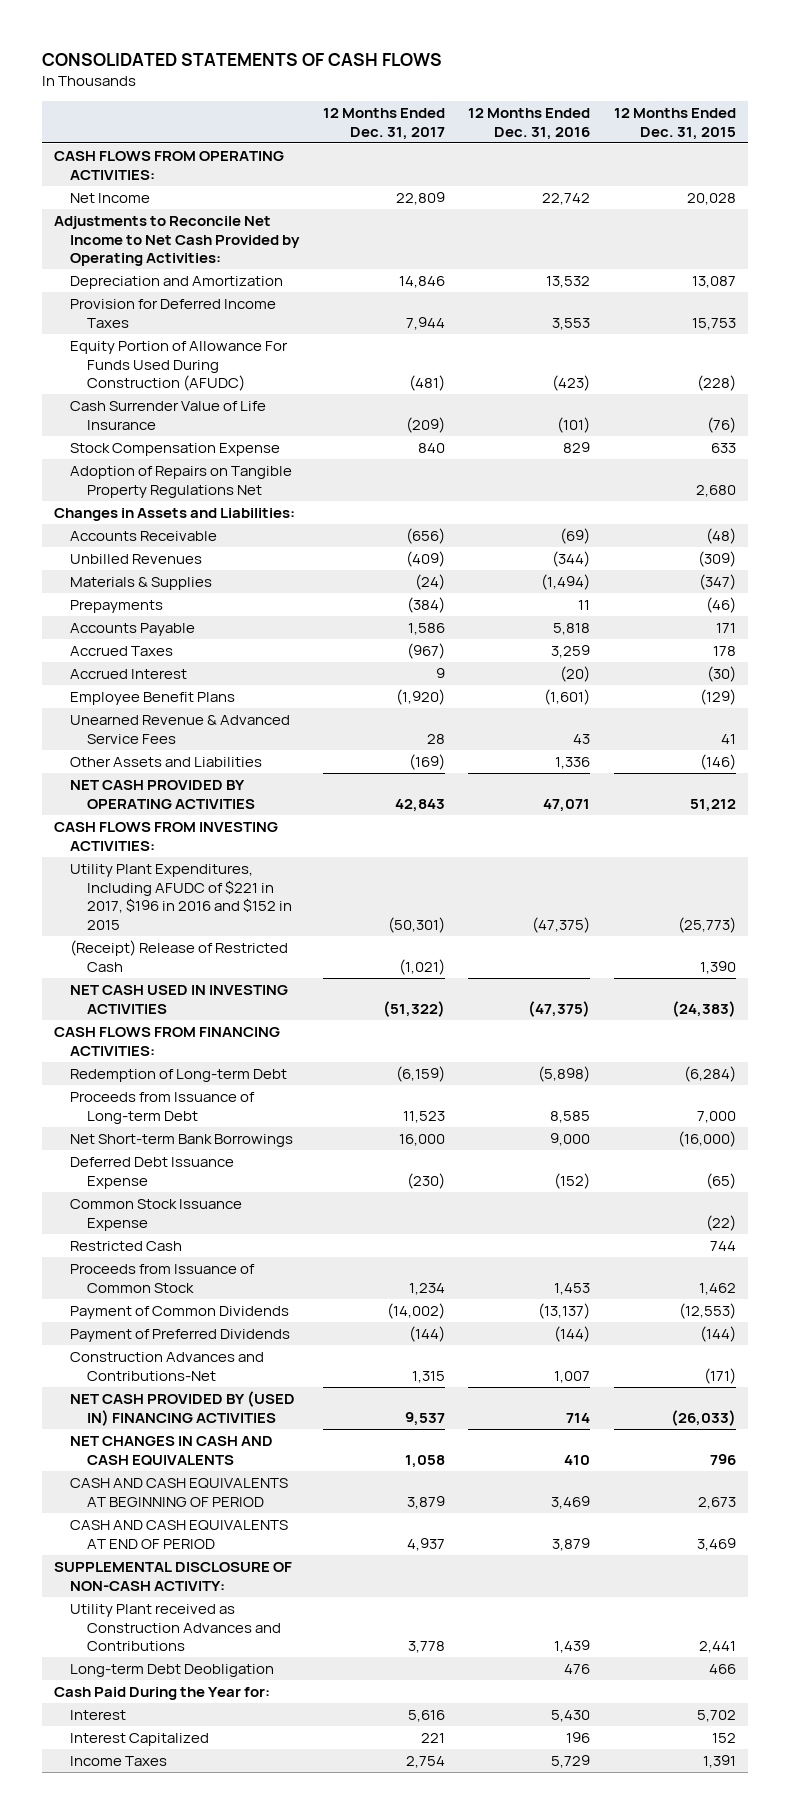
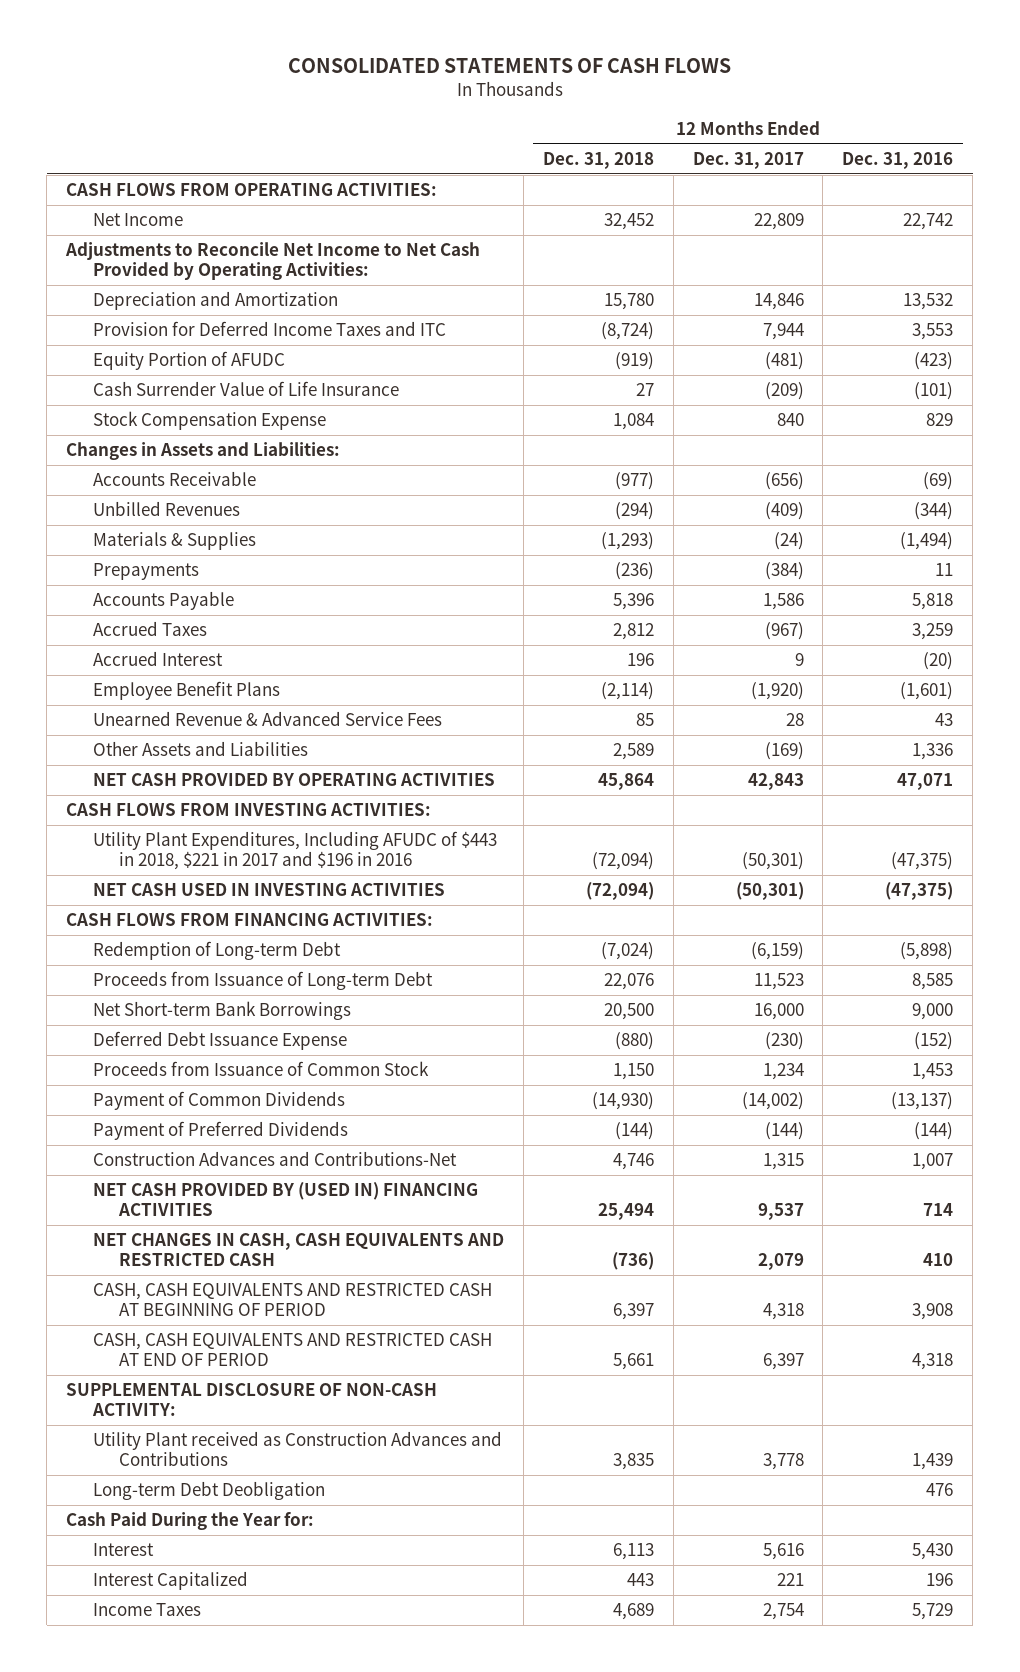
- | 12 Months Ended Dec. 31, 2017 | 12 Months Ended Dec. 31, 2016 | 12 Months Ended Dec. 31, 2015
+ | 12 Months Ended Dec. 31, 2018 | 12 Months Ended Dec. 31, 2017 | 12 Months Ended Dec. 31, 2016
- Provision for Deferred Income Taxes | 7,944 | 3,553 | 15,753
- Equity Portion of Allowance For Funds Used During Construction (AFUDC) | (481) | (423) | (228)
+ Provision for Deferred Income Taxes and ITC | (8,724) | 7,944 | 3,553
+ Equity Portion of AFUDC | (919) | (481) | (423)
- Adoption of Repairs on Tangible Property Regulations Net | | | 2,680
- Utility Plant Expenditures, Including AFUDC of $221 in 2017, $196 in 2016 and $152 in 2015 | (50,301) | (47,375) | (25,773)
- (Receipt) Release of Restricted Cash | (1,021) | | 1,390
- NET CASH USED IN INVESTING ACTIVITIES | (51,322) | (47,375) | (24,383)
+ Utility Plant Expenditures, Including AFUDC of $443 in 2018, $221 in 2017 and $196 in 2016 | (72,094) | (50,301) | (47,375)
+ NET CASH USED IN INVESTING ACTIVITIES | (72,094) | (50,301) | (47,375)
- Common Stock Issuance Expense | | | (22)
- Restricted Cash | | | 744
- NET CHANGES IN CASH AND CASH EQUIVALENTS | 1,058 | 410 | 796
- CASH AND CASH EQUIVALENTS AT BEGINNING OF PERIOD | 3,879 | 3,469 | 2,673
- CASH AND CASH EQUIVALENTS AT END OF PERIOD | 4,937 | 3,879 | 3,469
+ NET CHANGES IN CASH, CASH EQUIVALENTS AND RESTRICTED CASH | (736) | 2,079 | 410
+ CASH, CASH EQUIVALENTS AND RESTRICTED CASH AT BEGINNING OF PERIOD | 6,397 | 4,318 | 3,908
+ CASH, CASH EQUIVALENTS AND RESTRICTED CASH AT END OF PERIOD | 5,661 | 6,397 | 4,318

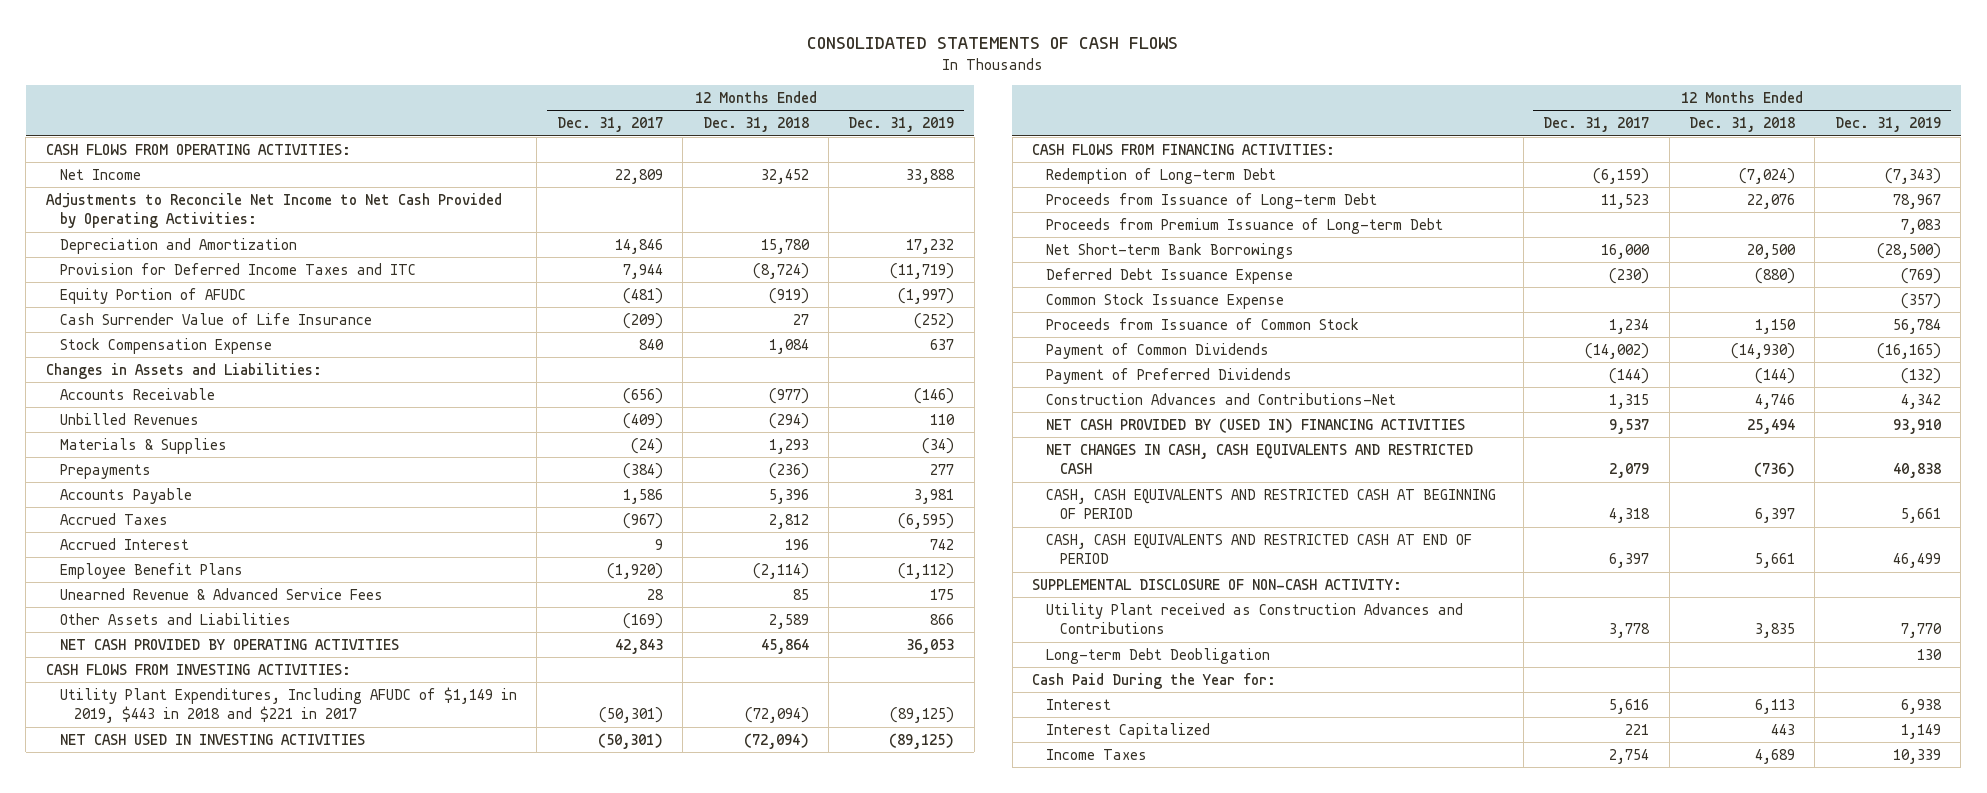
- | 12 Months Ended Dec. 31, 2018 | 12 Months Ended Dec. 31, 2017 | 12 Months Ended Dec. 31, 2016
+ | 12 Months Ended Dec. 31, 2017 | 12 Months Ended Dec. 31, 2018 | 12 Months Ended Dec. 31, 2019
- Materials & Supplies | (1,293) | (24) | (1,494)
+ Materials & Supplies | (24) | 1,293 | (34)
- Utility Plant Expenditures, Including AFUDC of $443 in 2018, $221 in 2017 and $196 in 2016 | (72,094) | (50,301) | (47,375)
+ Utility Plant Expenditures, Including AFUDC of $1,149 in 2019, $443 in 2018 and $221 in 2017 | (50,301) | (72,094) | (89,125)
+ Proceeds from Premium Issuance of Long-term Debt | | | 7,083
+ Common Stock Issuance Expense | | | (357)

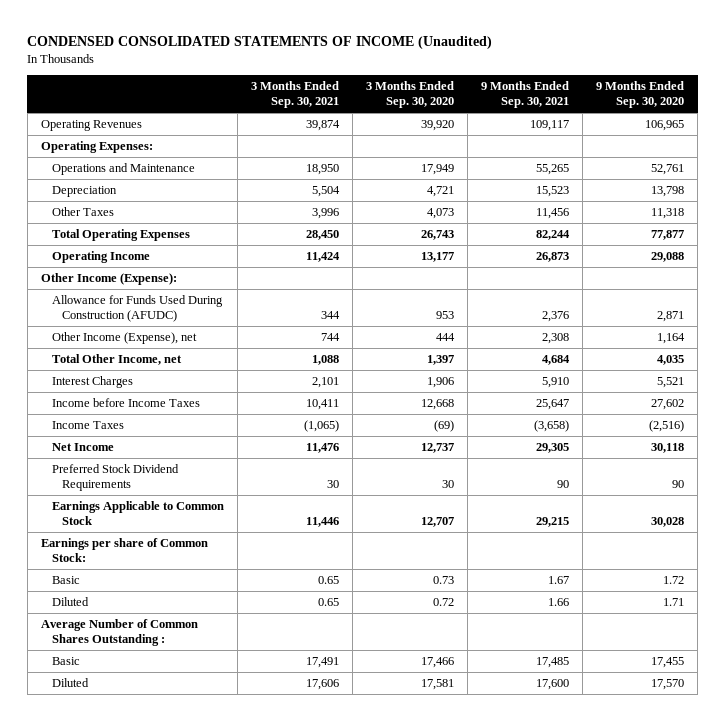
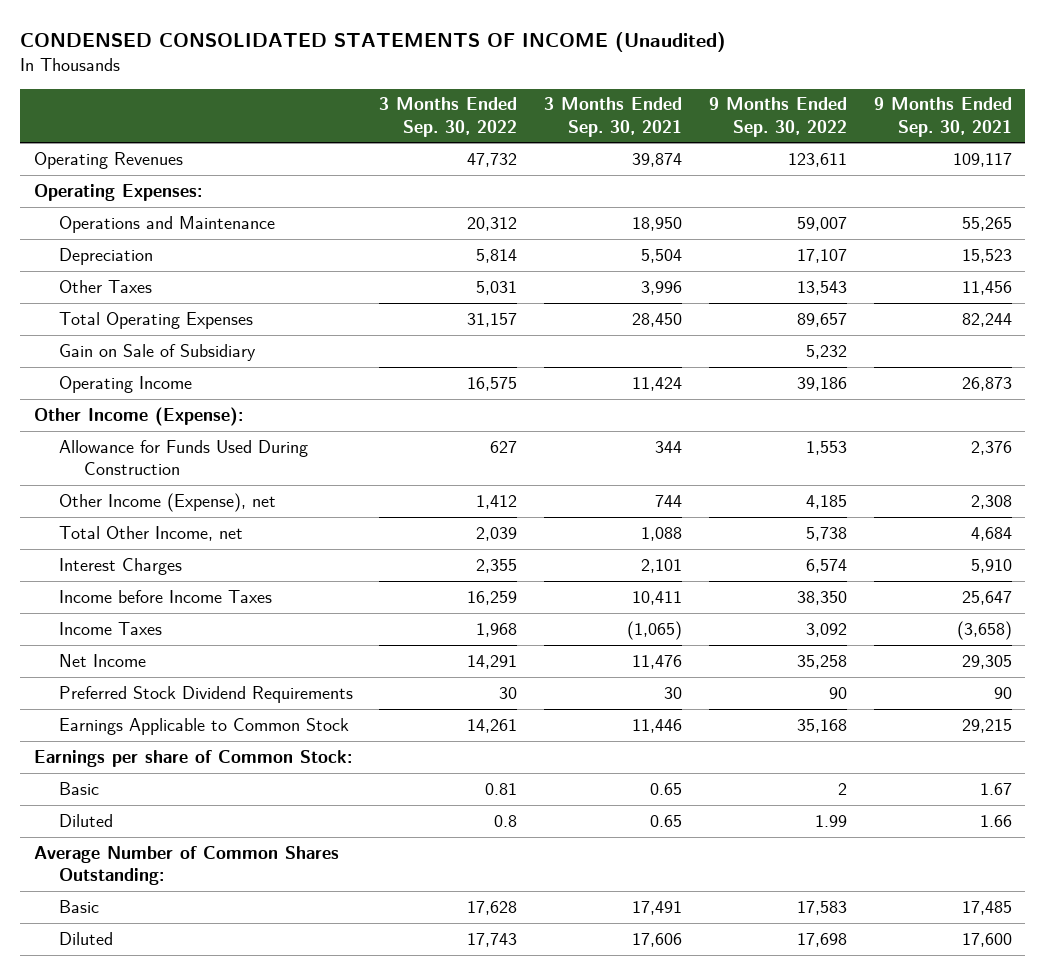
- | 3 Months Ended Sep. 30, 2021 | 3 Months Ended Sep. 30, 2020 | 9 Months Ended Sep. 30, 2021 | 9 Months Ended Sep. 30, 2020
+ | 3 Months Ended Sep. 30, 2022 | 3 Months Ended Sep. 30, 2021 | 9 Months Ended Sep. 30, 2022 | 9 Months Ended Sep. 30, 2021
+ Gain on Sale of Subsidiary | | | 5,232 |
- Allowance for Funds Used During Construction (AFUDC) | 344 | 953 | 2,376 | 2,871
+ Allowance for Funds Used During Construction | 627 | 344 | 1,553 | 2,376
- Average Number of Common Shares Outstanding :
+ Average Number of Common Shares Outstanding:

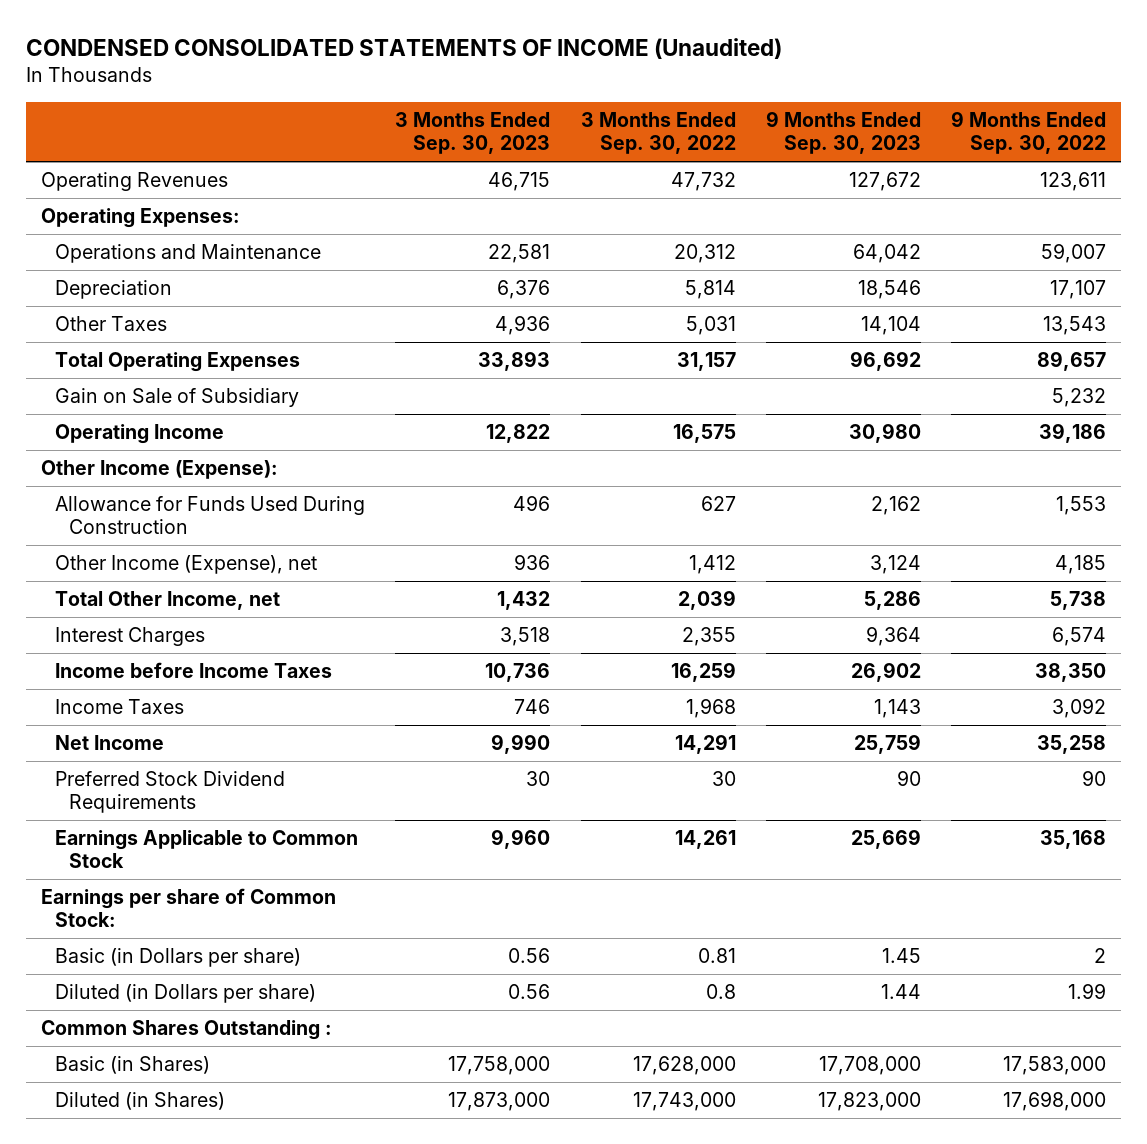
- | 3 Months Ended Sep. 30, 2022 | 3 Months Ended Sep. 30, 2021 | 9 Months Ended Sep. 30, 2022 | 9 Months Ended Sep. 30, 2021
+ | 3 Months Ended Sep. 30, 2023 | 3 Months Ended Sep. 30, 2022 | 9 Months Ended Sep. 30, 2023 | 9 Months Ended Sep. 30, 2022
- Basic | 0.81 | 0.65 | 2 | 1.67
- Diluted | 0.8 | 0.65 | 1.99 | 1.66
- Average Number of Common Shares Outstanding:
- Basic | 17,628 | 17,491 | 17,583 | 17,485
- Diluted | 17,743 | 17,606 | 17,698 | 17,600
+ Basic (in Dollars per share) | 0.56 | 0.81 | 1.45 | 2
+ Diluted (in Dollars per share) | 0.56 | 0.8 | 1.44 | 1.99
+ Common Shares Outstanding :
+ Basic (in Shares) | 17,758,000 | 17,628,000 | 17,708,000 | 17,583,000
+ Diluted (in Shares) | 17,873,000 | 17,743,000 | 17,823,000 | 17,698,000

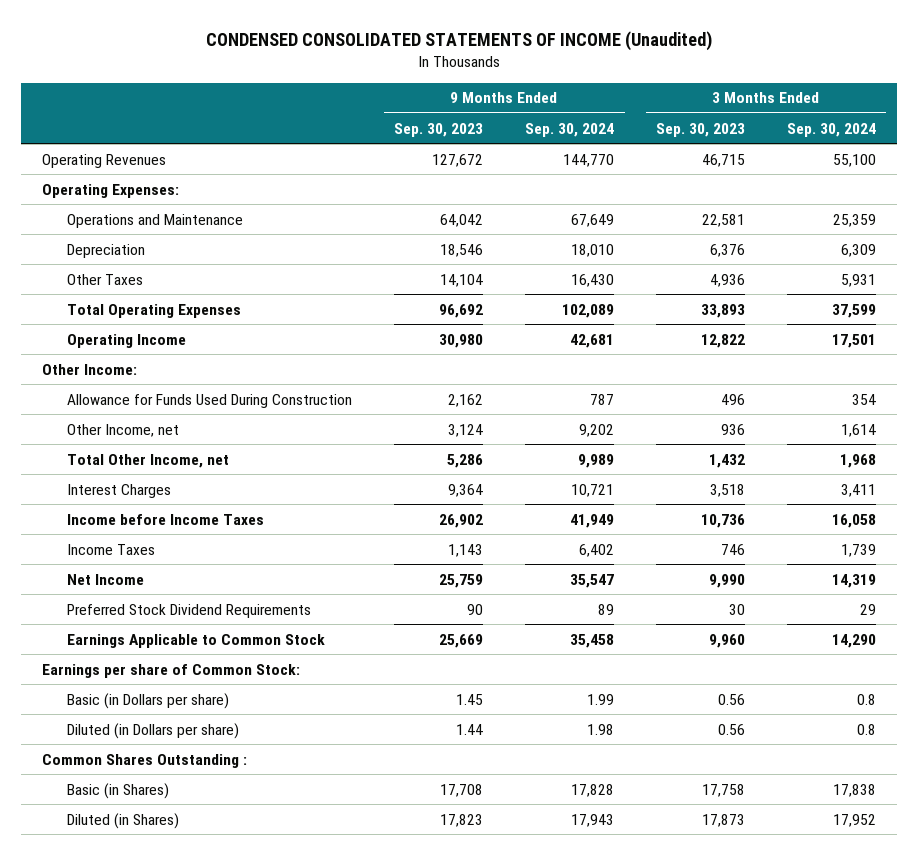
- | 3 Months Ended Sep. 30, 2023 | 3 Months Ended Sep. 30, 2022 | 9 Months Ended Sep. 30, 2023 | 9 Months Ended Sep. 30, 2022
+ | 9 Months Ended Sep. 30, 2023 | 9 Months Ended Sep. 30, 2024 | 3 Months Ended Sep. 30, 2023 | 3 Months Ended Sep. 30, 2024
- Gain on Sale of Subsidiary | | | | 5,232
- Other Income (Expense):
+ Other Income:
- Other Income (Expense), net | 936 | 1,412 | 3,124 | 4,185
+ Other Income, net | 3,124 | 9,202 | 936 | 1,614
- Basic (in Shares) | 17,758,000 | 17,628,000 | 17,708,000 | 17,583,000
- Diluted (in Shares) | 17,873,000 | 17,743,000 | 17,823,000 | 17,698,000
+ Basic (in Shares) | 17,708 | 17,828 | 17,758 | 17,838
+ Diluted (in Shares) | 17,823 | 17,943 | 17,873 | 17,952

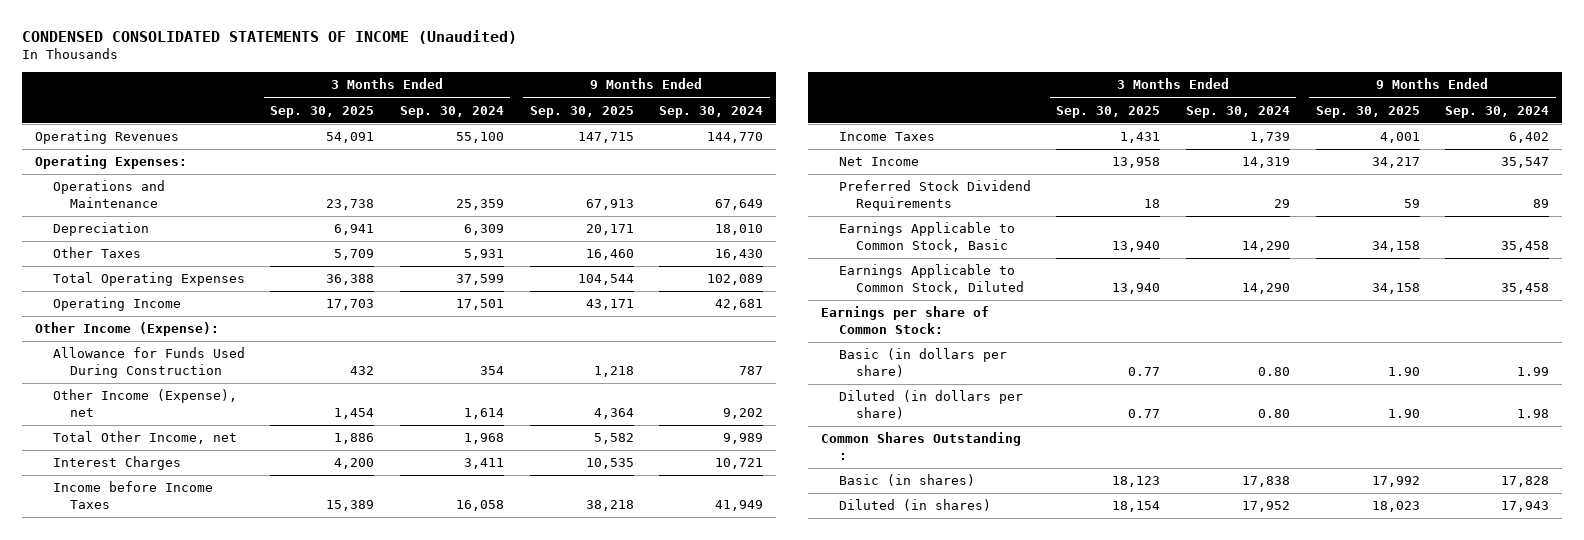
- | 9 Months Ended Sep. 30, 2023 | 9 Months Ended Sep. 30, 2024 | 3 Months Ended Sep. 30, 2023 | 3 Months Ended Sep. 30, 2024
+ | 3 Months Ended Sep. 30, 2025 | 3 Months Ended Sep. 30, 2024 | 9 Months Ended Sep. 30, 2025 | 9 Months Ended Sep. 30, 2024
- Other Income:
+ Other Income (Expense):
- Other Income, net | 3,124 | 9,202 | 936 | 1,614
+ Other Income (Expense), net | 1,454 | 1,614 | 4,364 | 9,202
- Earnings Applicable to Common Stock | 25,669 | 35,458 | 9,960 | 14,290
+ Earnings Applicable to Common Stock, Basic | 13,940 | 14,290 | 34,158 | 35,458
+ Earnings Applicable to Common Stock, Diluted | 13,940 | 14,290 | 34,158 | 35,458
- Basic (in Dollars per share) | 1.45 | 1.99 | 0.56 | 0.8
- Diluted (in Dollars per share) | 1.44 | 1.98 | 0.56 | 0.8
+ Basic (in dollars per share) | 0.77 | 0.80 | 1.90 | 1.99
+ Diluted (in dollars per share) | 0.77 | 0.80 | 1.90 | 1.98
- Basic (in Shares) | 17,708 | 17,828 | 17,758 | 17,838
- Diluted (in Shares) | 17,823 | 17,943 | 17,873 | 17,952
+ Basic (in shares) | 18,123 | 17,838 | 17,992 | 17,828
+ Diluted (in shares) | 18,154 | 17,952 | 18,023 | 17,943

